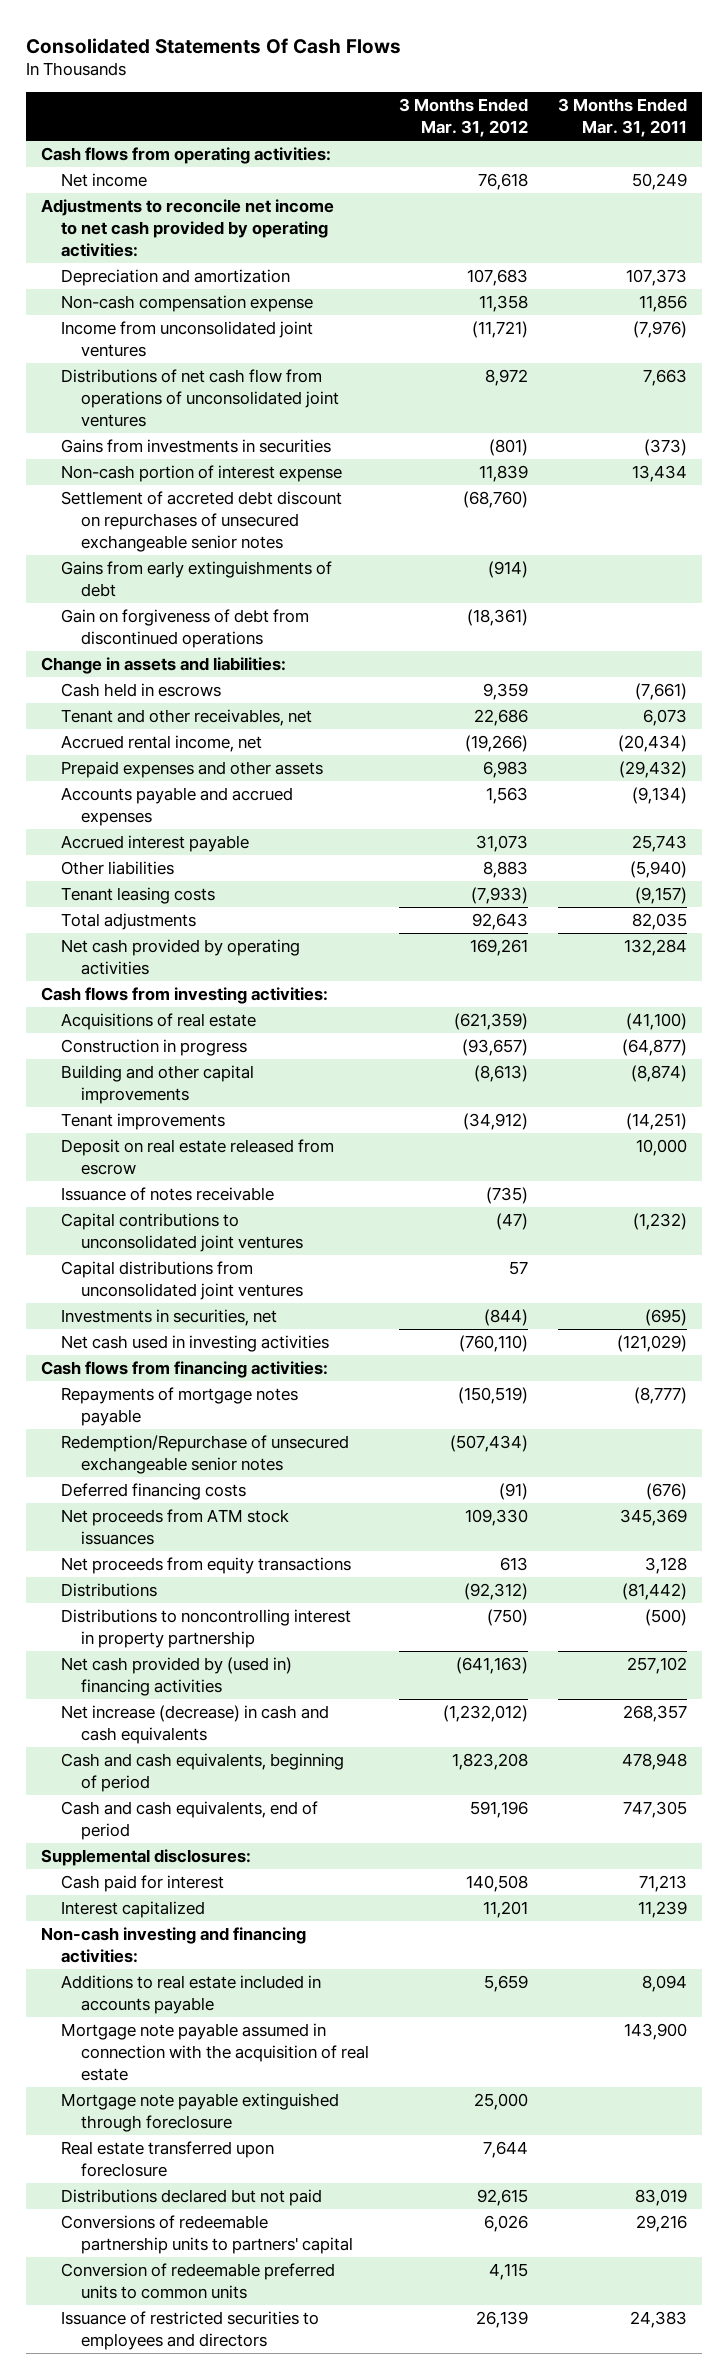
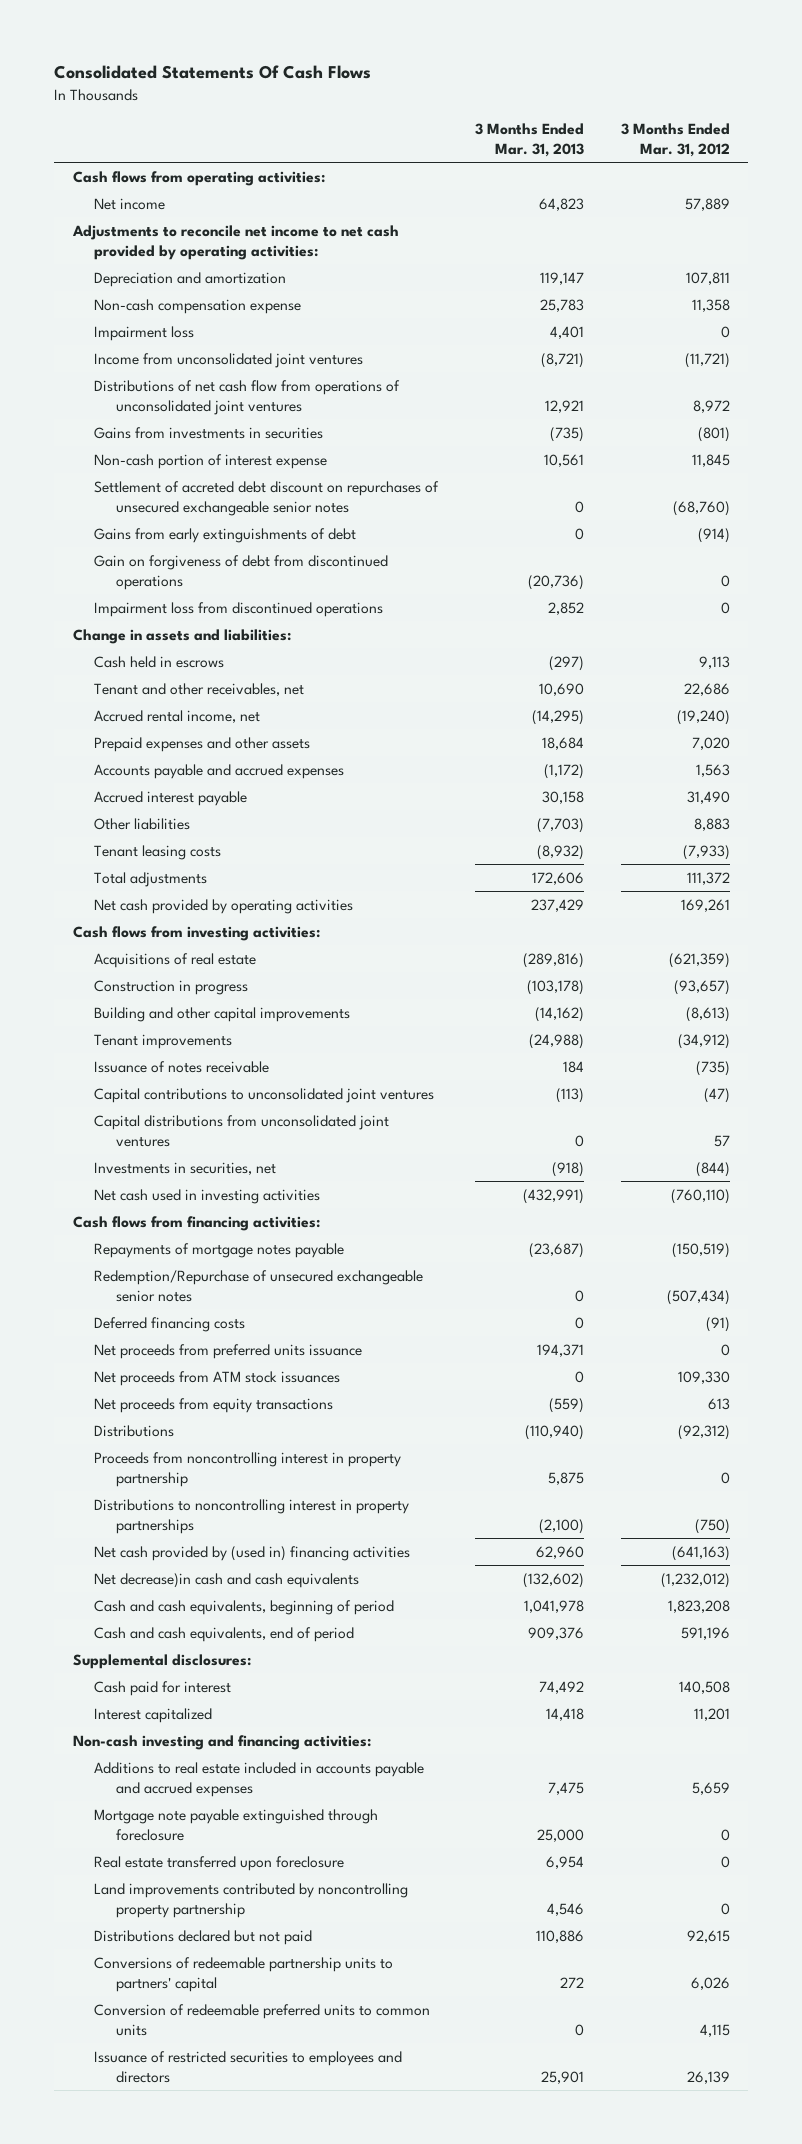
- | 3 Months Ended Mar. 31, 2012 | 3 Months Ended Mar. 31, 2011
+ | 3 Months Ended Mar. 31, 2013 | 3 Months Ended Mar. 31, 2012
- Net income | 76,618 | 50,249
+ Net income | 64,823 | 57,889
- Depreciation and amortization | 107,683 | 107,373
+ Depreciation and amortization | 119,147 | 107,811
+ Impairment loss | 4,401 | 0
- Non-cash portion of interest expense | 11,839 | 13,434
+ Non-cash portion of interest expense | 10,561 | 11,845
- Gain on forgiveness of debt from discontinued operations | (18,361) |
+ Gain on forgiveness of debt from discontinued operations | (20,736) | 0
+ Impairment loss from discontinued operations | 2,852 | 0
- Cash held in escrows | 9,359 | (7,661)
+ Cash held in escrows | (297) | 9,113
- Accrued rental income, net | (19,266) | (20,434)
- Prepaid expenses and other assets | 6,983 | (29,432)
+ Accrued rental income, net | (14,295) | (19,240)
+ Prepaid expenses and other assets | 18,684 | 7,020
- Accrued interest payable | 31,073 | 25,743
+ Accrued interest payable | 30,158 | 31,490
- Total adjustments | 92,643 | 82,035
+ Total adjustments | 172,606 | 111,372
- Deposit on real estate released from escrow | | 10,000
+ Net proceeds from preferred units issuance | 194,371 | 0
- Distributions to noncontrolling interest in property partnership | (750) | (500)
+ Proceeds from noncontrolling interest in property partnership | 5,875 | 0
+ Distributions to noncontrolling interest in property partnerships | (2,100) | (750)
- Net increase (decrease) in cash and cash equivalents | (1,232,012) | 268,357
+ Net decrease)in cash and cash equivalents | (132,602) | (1,232,012)
- Additions to real estate included in accounts payable | 5,659 | 8,094
- Mortgage note payable assumed in connection with the acquisition of real estate | | 143,900
- Mortgage note payable extinguished through foreclosure | 25,000 |
- Real estate transferred upon foreclosure | 7,644 |
+ Additions to real estate included in accounts payable and accrued expenses | 7,475 | 5,659
+ Mortgage note payable extinguished through foreclosure | 25,000 | 0
+ Real estate transferred upon foreclosure | 6,954 | 0
+ Land improvements contributed by noncontrolling property partnership | 4,546 | 0

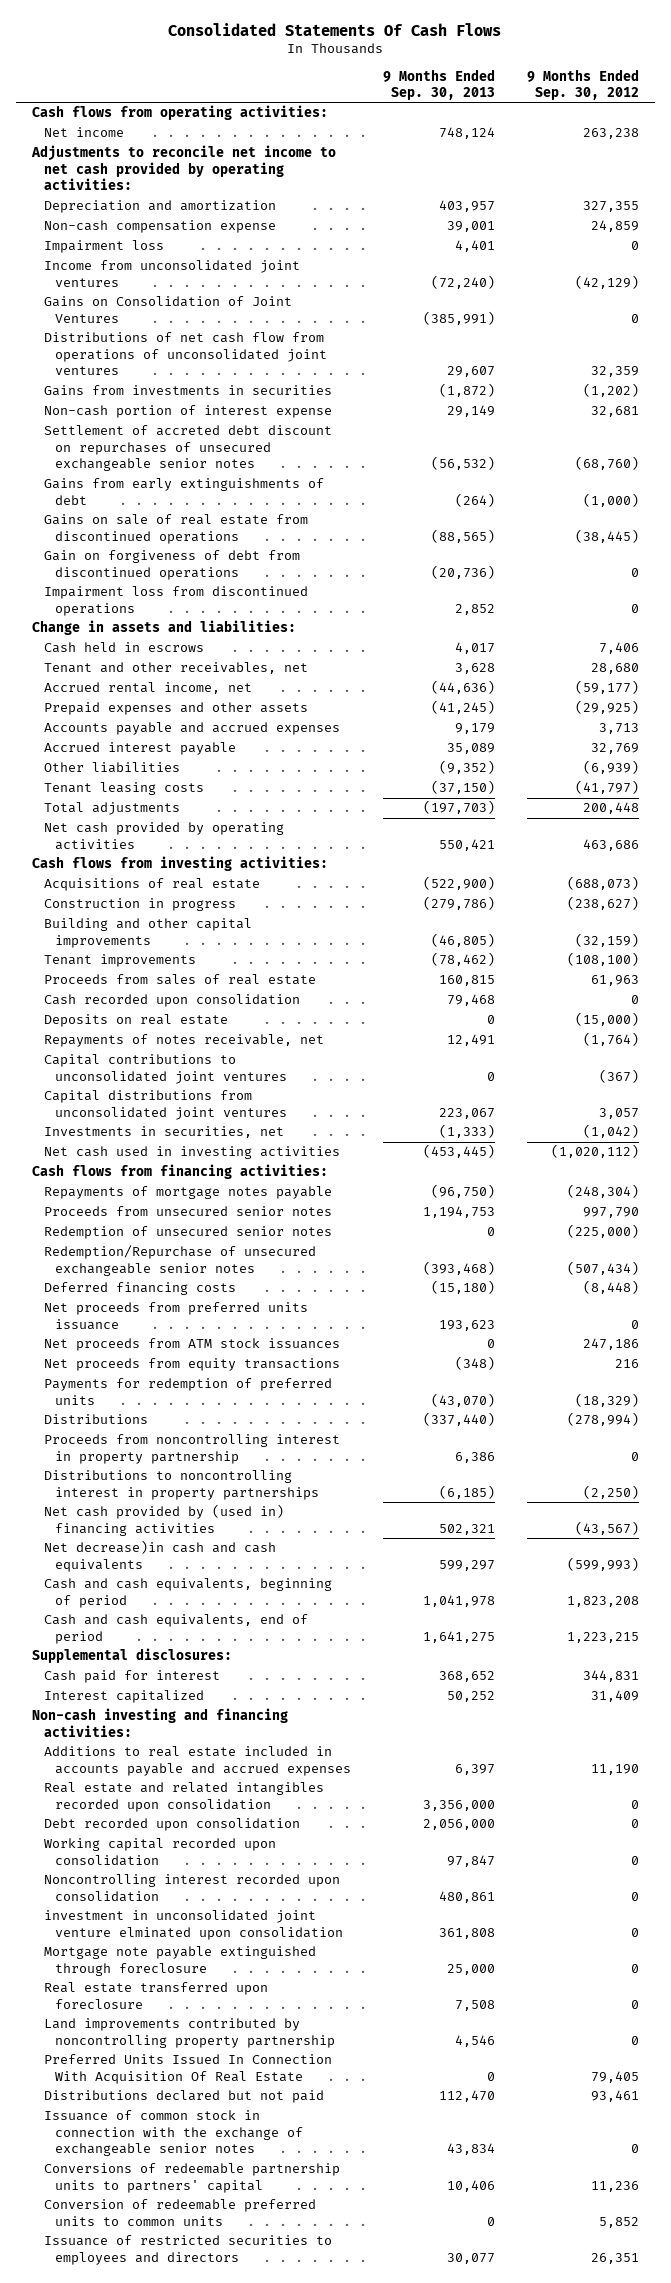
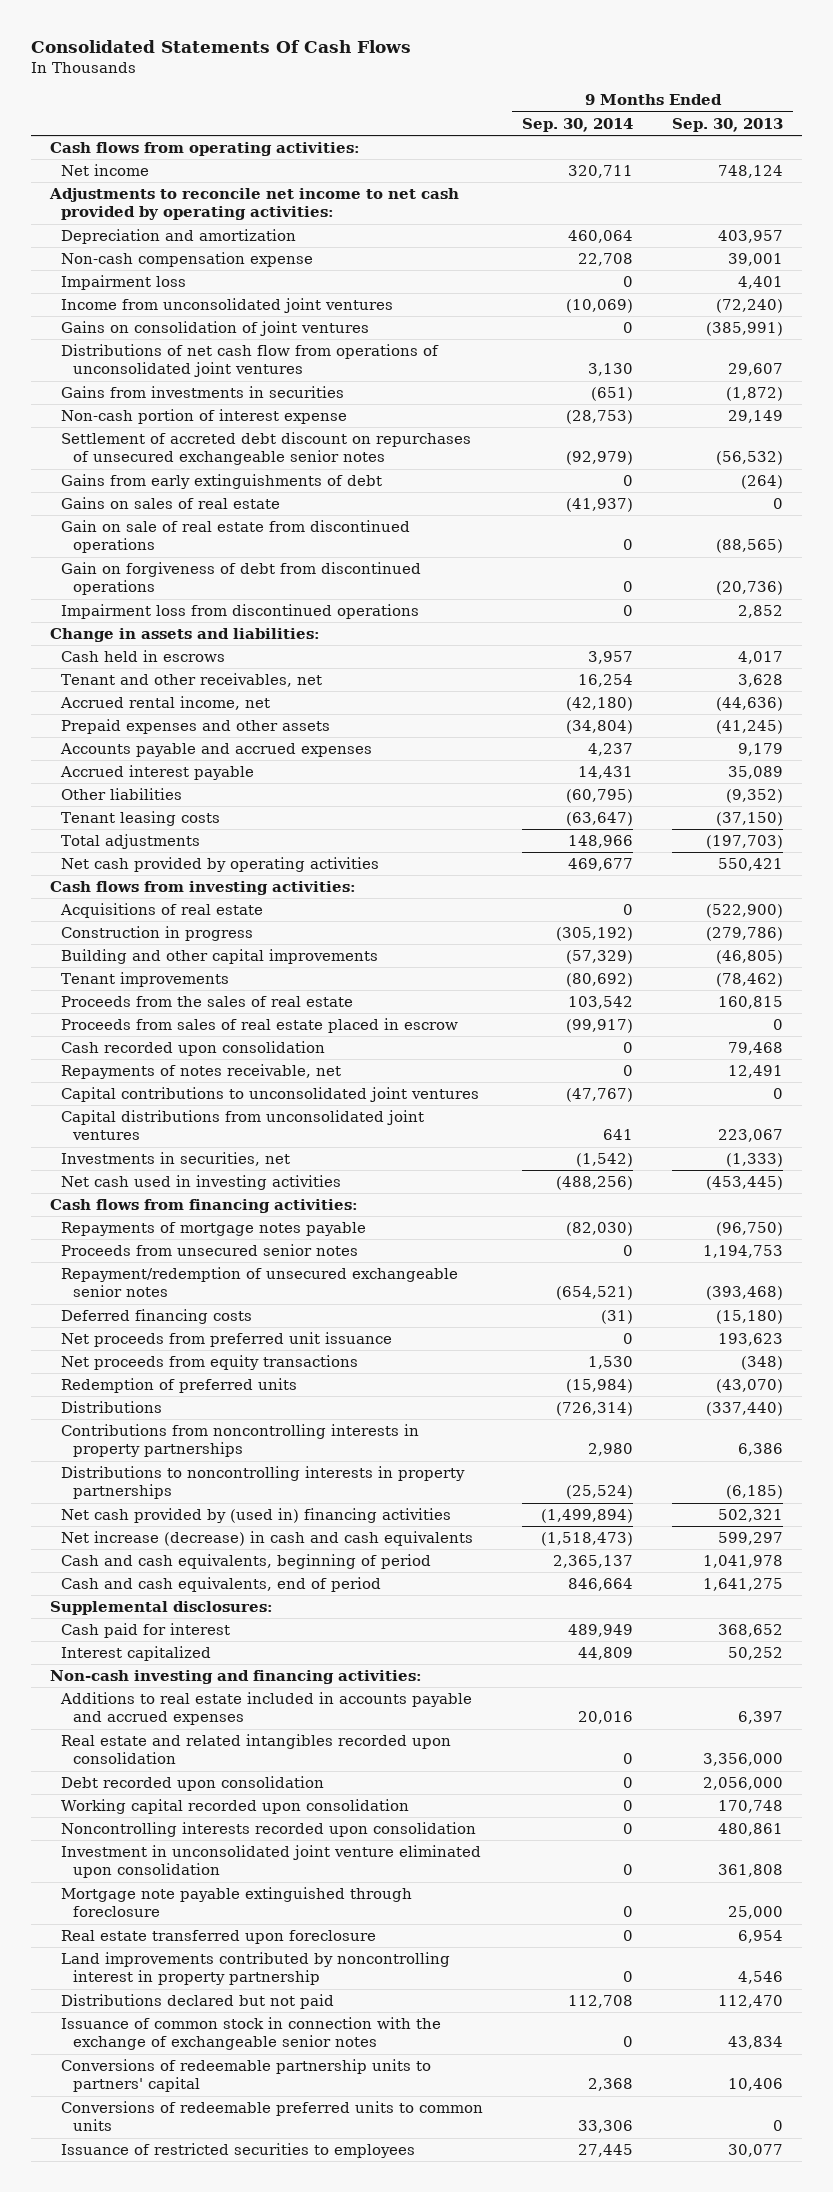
- | 9 Months Ended Sep. 30, 2013 | 9 Months Ended Sep. 30, 2012
+ | 9 Months Ended Sep. 30, 2014 | 9 Months Ended Sep. 30, 2013
- Gains on Consolidation of Joint Ventures | (385,991) | 0
+ Gains on consolidation of joint ventures | 0 | (385,991)
- Gains on sale of real estate from discontinued operations | (88,565) | (38,445)
+ Gains on sales of real estate | (41,937) | 0
+ Gain on sale of real estate from discontinued operations | 0 | (88,565)
- Proceeds from sales of real estate | 160,815 | 61,963
+ Proceeds from the sales of real estate | 103,542 | 160,815
+ Proceeds from sales of real estate placed in escrow | (99,917) | 0
- Deposits on real estate | 0 | (15,000)
- Redemption of unsecured senior notes | 0 | (225,000)
- Redemption/Repurchase of unsecured exchangeable senior notes | (393,468) | (507,434)
+ Repayment/redemption of unsecured exchangeable senior notes | (654,521) | (393,468)
- Net proceeds from preferred units issuance | 193,623 | 0
- Net proceeds from ATM stock issuances | 0 | 247,186
+ Net proceeds from preferred unit issuance | 0 | 193,623
- Payments for redemption of preferred units | (43,070) | (18,329)
+ Redemption of preferred units | (15,984) | (43,070)
- Proceeds from noncontrolling interest in property partnership | 6,386 | 0
- Distributions to noncontrolling interest in property partnerships | (6,185) | (2,250)
+ Contributions from noncontrolling interests in property partnerships | 2,980 | 6,386
+ Distributions to noncontrolling interests in property partnerships | (25,524) | (6,185)
- Net decrease)in cash and cash equivalents | 599,297 | (599,993)
+ Net increase (decrease) in cash and cash equivalents | (1,518,473) | 599,297
- Working capital recorded upon consolidation | 97,847 | 0
- Noncontrolling interest recorded upon consolidation | 480,861 | 0
- investment in unconsolidated joint venture elminated upon consolidation | 361,808 | 0
+ Working capital recorded upon consolidation | 0 | 170,748
+ Noncontrolling interests recorded upon consolidation | 0 | 480,861
+ Investment in unconsolidated joint venture eliminated upon consolidation | 0 | 361,808
- Real estate transferred upon foreclosure | 7,508 | 0
- Land improvements contributed by noncontrolling property partnership | 4,546 | 0
- Preferred Units Issued In Connection With Acquisition Of Real Estate | 0 | 79,405
+ Real estate transferred upon foreclosure | 0 | 6,954
+ Land improvements contributed by noncontrolling interest in property partnership | 0 | 4,546
- Conversion of redeemable preferred units to common units | 0 | 5,852
- Issuance of restricted securities to employees and directors | 30,077 | 26,351
+ Conversions of redeemable preferred units to common units | 33,306 | 0
+ Issuance of restricted securities to employees | 27,445 | 30,077

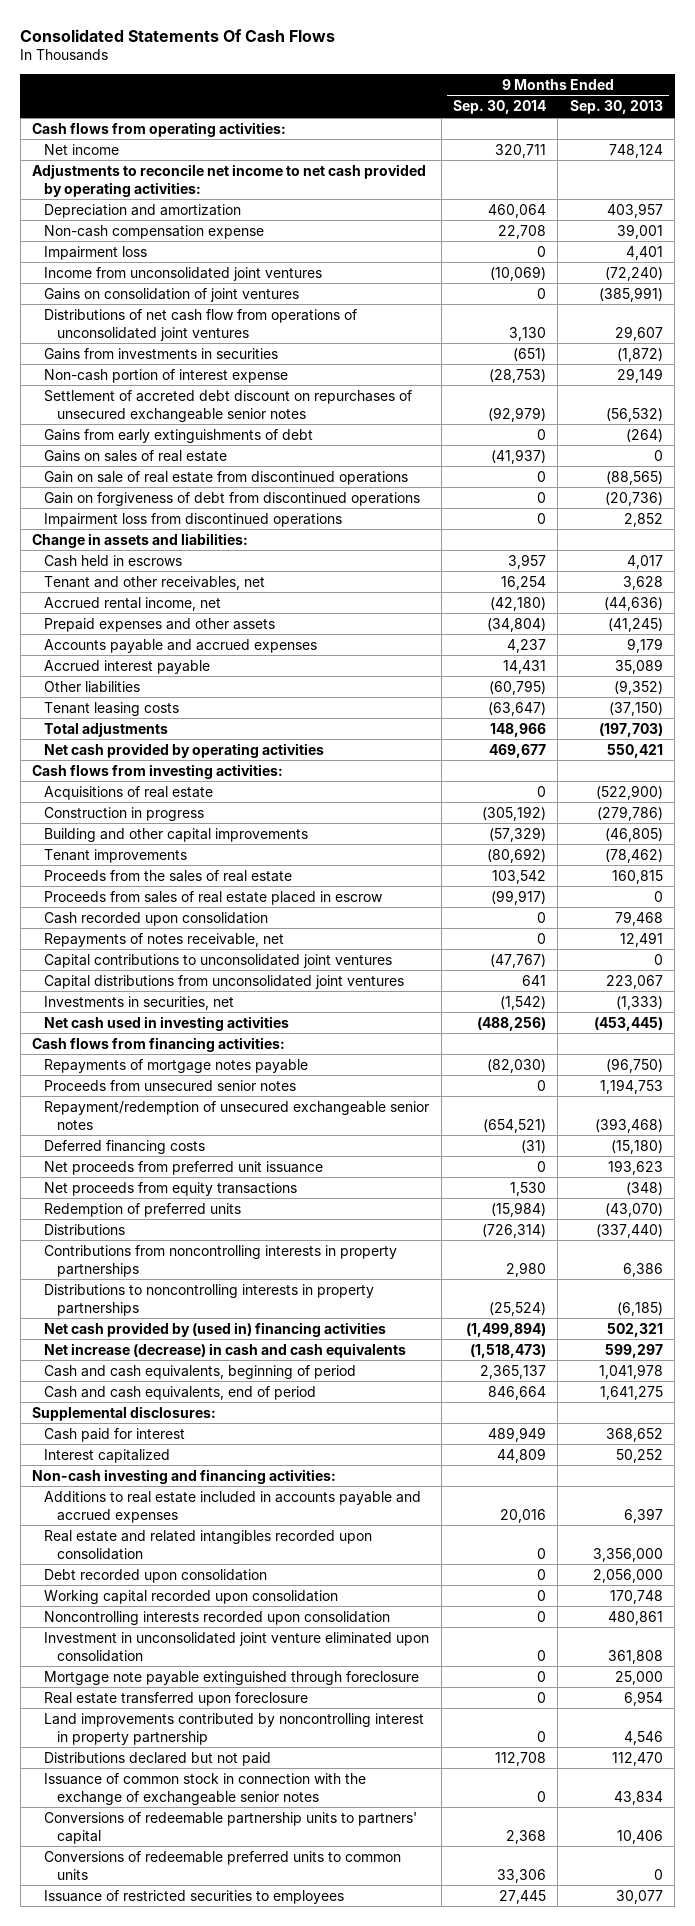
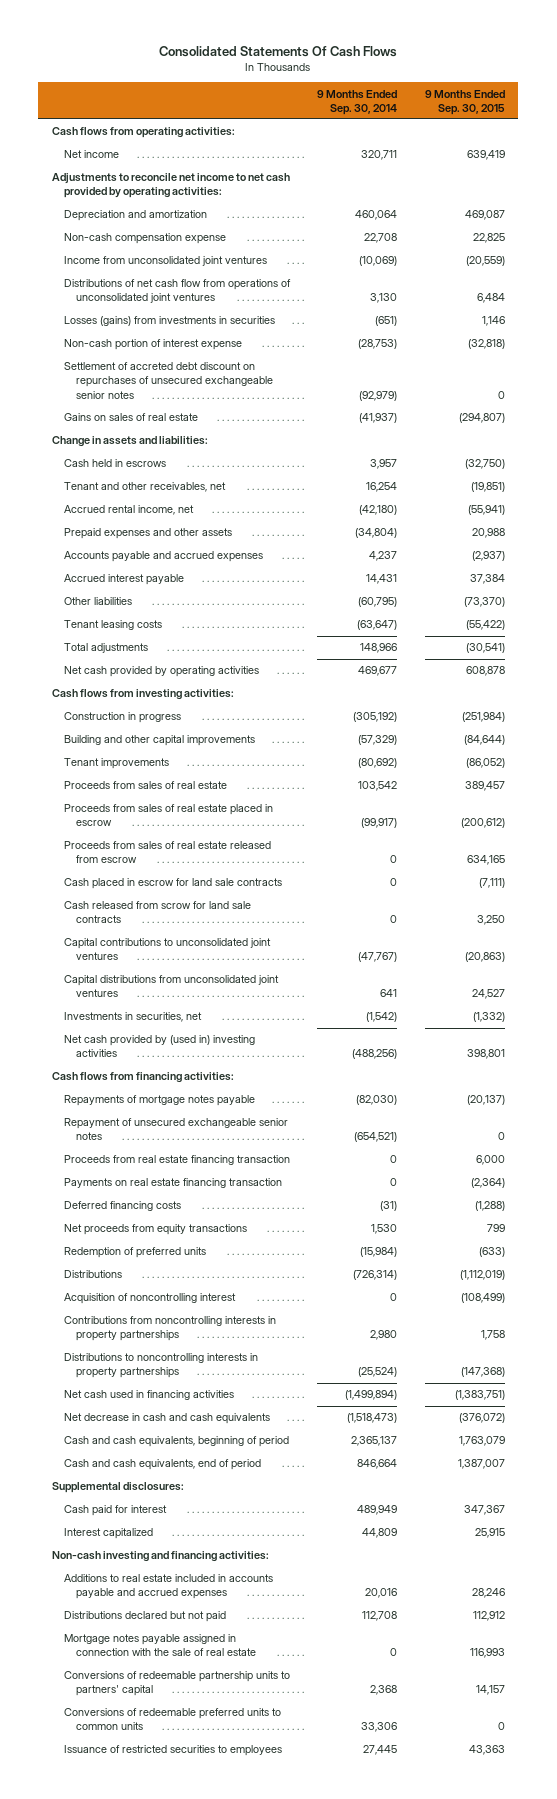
- | 9 Months Ended Sep. 30, 2014 | 9 Months Ended Sep. 30, 2013
+ | 9 Months Ended Sep. 30, 2014 | 9 Months Ended Sep. 30, 2015
- Impairment loss | 0 | 4,401
- Gains on consolidation of joint ventures | 0 | (385,991)
- Gains from investments in securities | (651) | (1,872)
+ Losses (gains) from investments in securities | (651) | 1,146
- Gains from early extinguishments of debt | 0 | (264)
- Gain on sale of real estate from discontinued operations | 0 | (88,565)
- Gain on forgiveness of debt from discontinued operations | 0 | (20,736)
- Impairment loss from discontinued operations | 0 | 2,852
- Acquisitions of real estate | 0 | (522,900)
- Proceeds from the sales of real estate | 103,542 | 160,815
+ Proceeds from sales of real estate | 103,542 | 389,457
- Cash recorded upon consolidation | 0 | 79,468
- Repayments of notes receivable, net | 0 | 12,491
+ Proceeds from sales of real estate released from escrow | 0 | 634,165
+ Cash placed in escrow for land sale contracts | 0 | (7,111)
+ Cash released from scrow for land sale contracts | 0 | 3,250
- Net cash used in investing activities | (488,256) | (453,445)
+ Net cash provided by (used in) investing activities | (488,256) | 398,801
- Proceeds from unsecured senior notes | 0 | 1,194,753
- Repayment/redemption of unsecured exchangeable senior notes | (654,521) | (393,468)
+ Repayment of unsecured exchangeable senior notes | (654,521) | 0
+ Proceeds from real estate financing transaction | 0 | 6,000
+ Payments on real estate financing transaction | 0 | (2,364)
- Net proceeds from preferred unit issuance | 0 | 193,623
+ Acquisition of noncontrolling interest | 0 | (108,499)
- Net cash provided by (used in) financing activities | (1,499,894) | 502,321
- Net increase (decrease) in cash and cash equivalents | (1,518,473) | 599,297
+ Net cash used in financing activities | (1,499,894) | (1,383,751)
+ Net decrease in cash and cash equivalents | (1,518,473) | (376,072)
- Real estate and related intangibles recorded upon consolidation | 0 | 3,356,000
- Debt recorded upon consolidation | 0 | 2,056,000
- Working capital recorded upon consolidation | 0 | 170,748
- Noncontrolling interests recorded upon consolidation | 0 | 480,861
- Investment in unconsolidated joint venture eliminated upon consolidation | 0 | 361,808
- Mortgage note payable extinguished through foreclosure | 0 | 25,000
- Real estate transferred upon foreclosure | 0 | 6,954
- Land improvements contributed by noncontrolling interest in property partnership | 0 | 4,546
- Issuance of common stock in connection with the exchange of exchangeable senior notes | 0 | 43,834
+ Mortgage notes payable assigned in connection with the sale of real estate | 0 | 116,993

